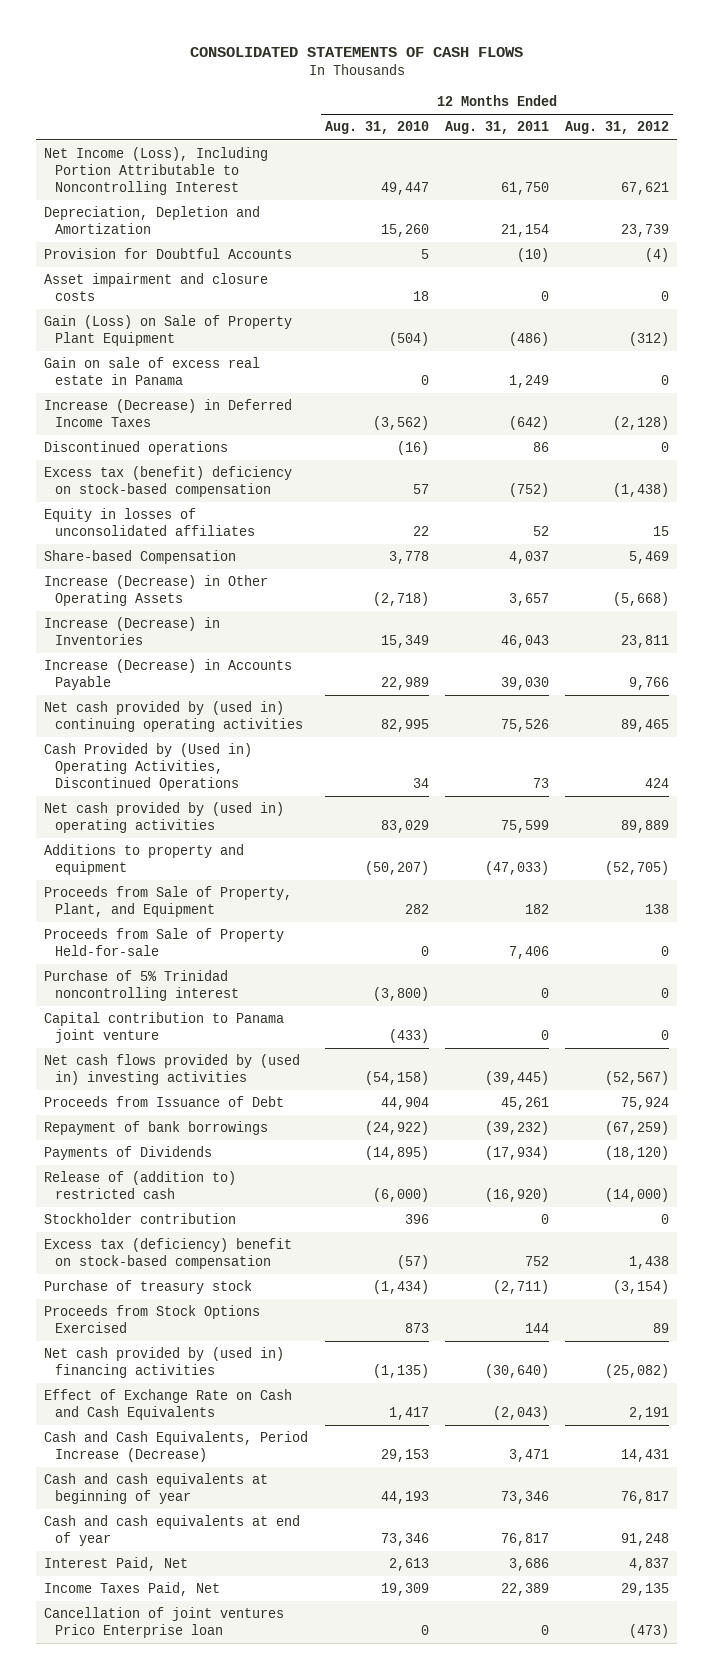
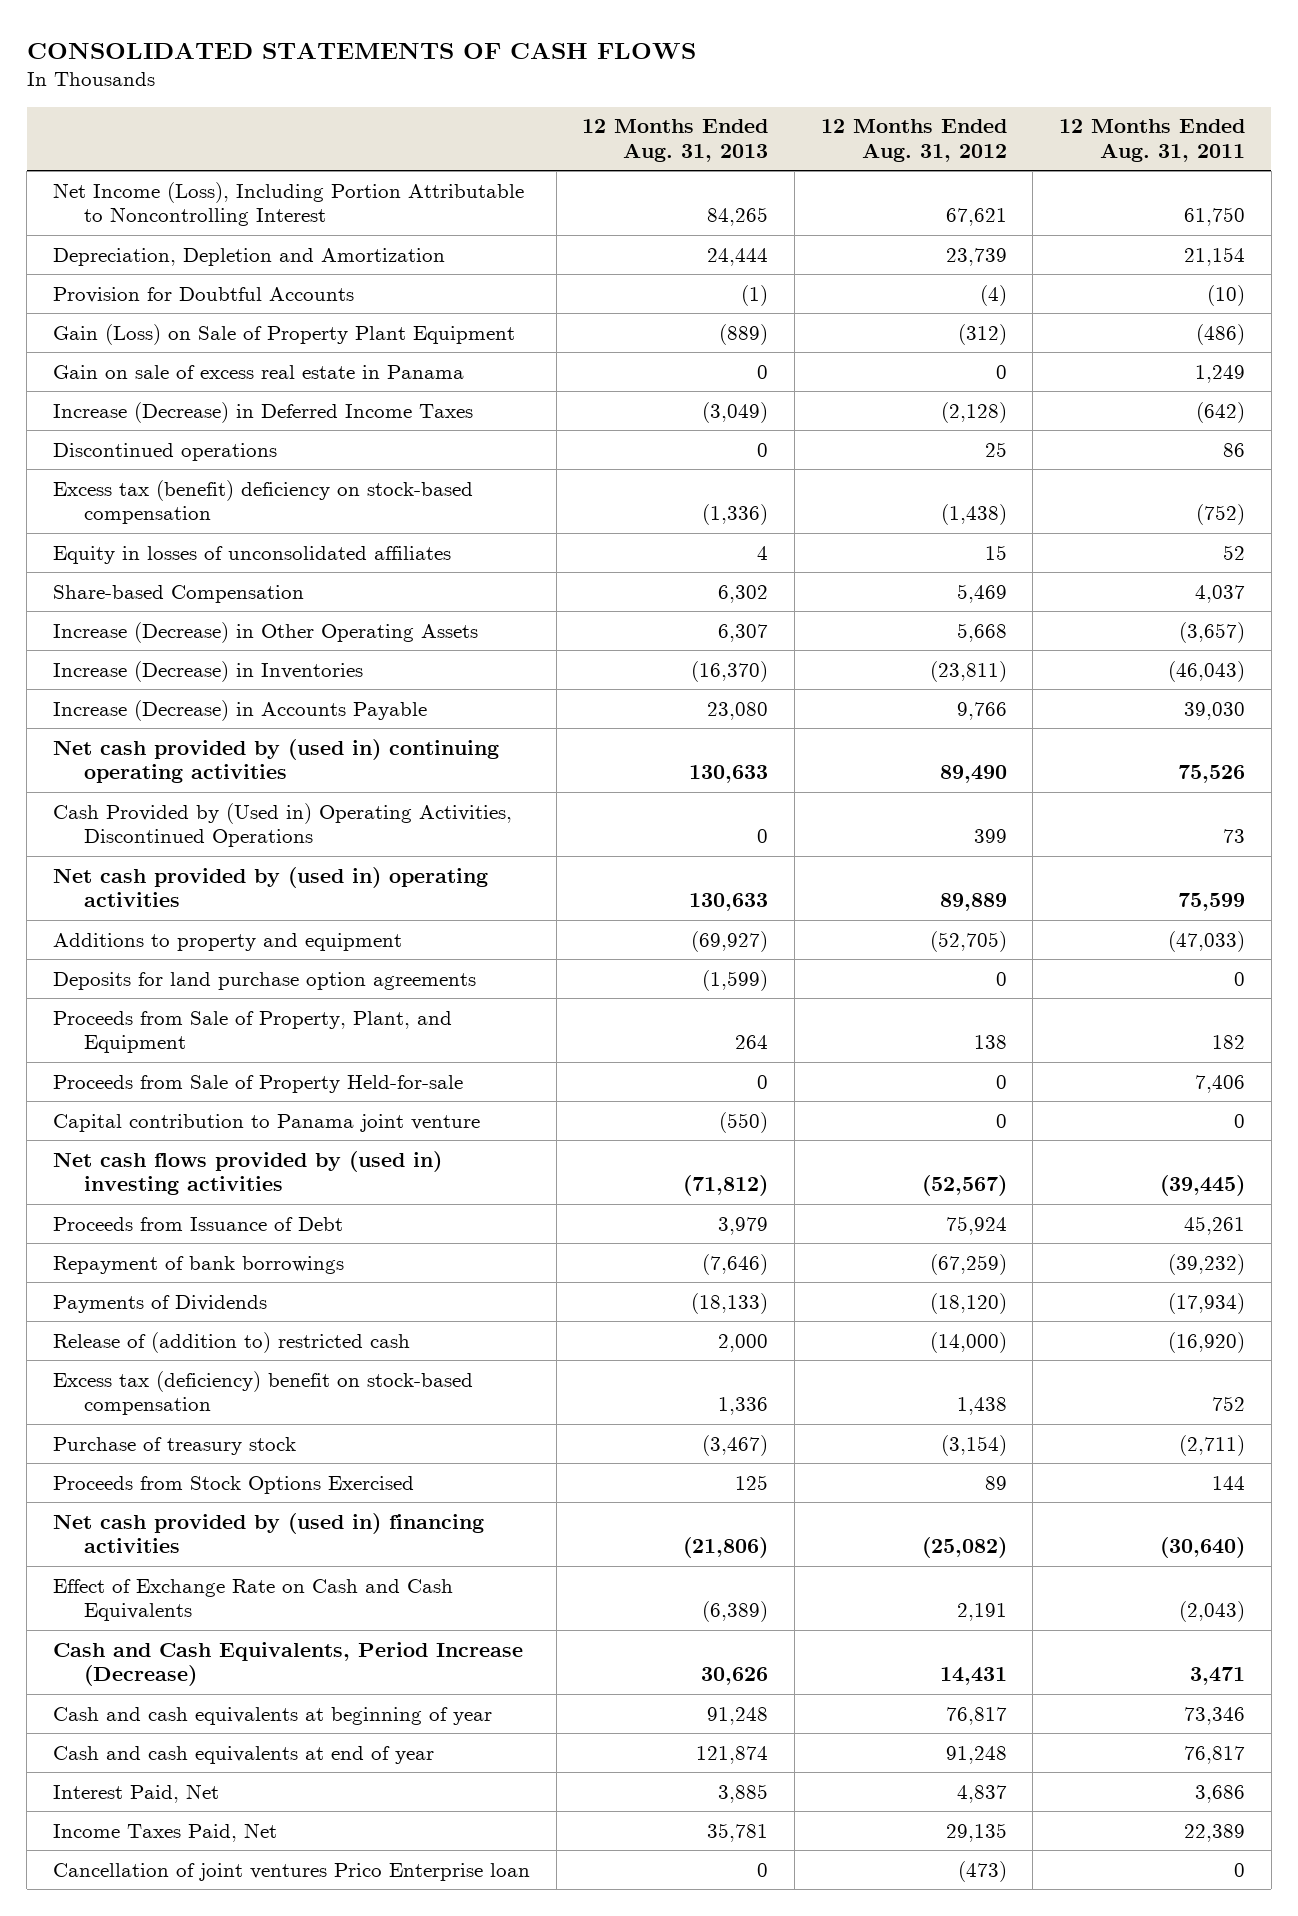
- | 12 Months Ended Aug. 31, 2010 | 12 Months Ended Aug. 31, 2011 | 12 Months Ended Aug. 31, 2012
+ | 12 Months Ended Aug. 31, 2013 | 12 Months Ended Aug. 31, 2012 | 12 Months Ended Aug. 31, 2011
- Asset impairment and closure costs | 18 | 0 | 0
- Discontinued operations | (16) | 86 | 0
+ Discontinued operations | 0 | 25 | 86
- Increase (Decrease) in Other Operating Assets | (2,718) | 3,657 | (5,668)
- Increase (Decrease) in Inventories | 15,349 | 46,043 | 23,811
+ Increase (Decrease) in Other Operating Assets | 6,307 | 5,668 | (3,657)
+ Increase (Decrease) in Inventories | (16,370) | (23,811) | (46,043)
- Net cash provided by (used in) continuing operating activities | 82,995 | 75,526 | 89,465
- Cash Provided by (Used in) Operating Activities, Discontinued Operations | 34 | 73 | 424
+ Net cash provided by (used in) continuing operating activities | 130,633 | 89,490 | 75,526
+ Cash Provided by (Used in) Operating Activities, Discontinued Operations | 0 | 399 | 73
+ Deposits for land purchase option agreements | (1,599) | 0 | 0
- Purchase of 5% Trinidad noncontrolling interest | (3,800) | 0 | 0
- Stockholder contribution | 396 | 0 | 0

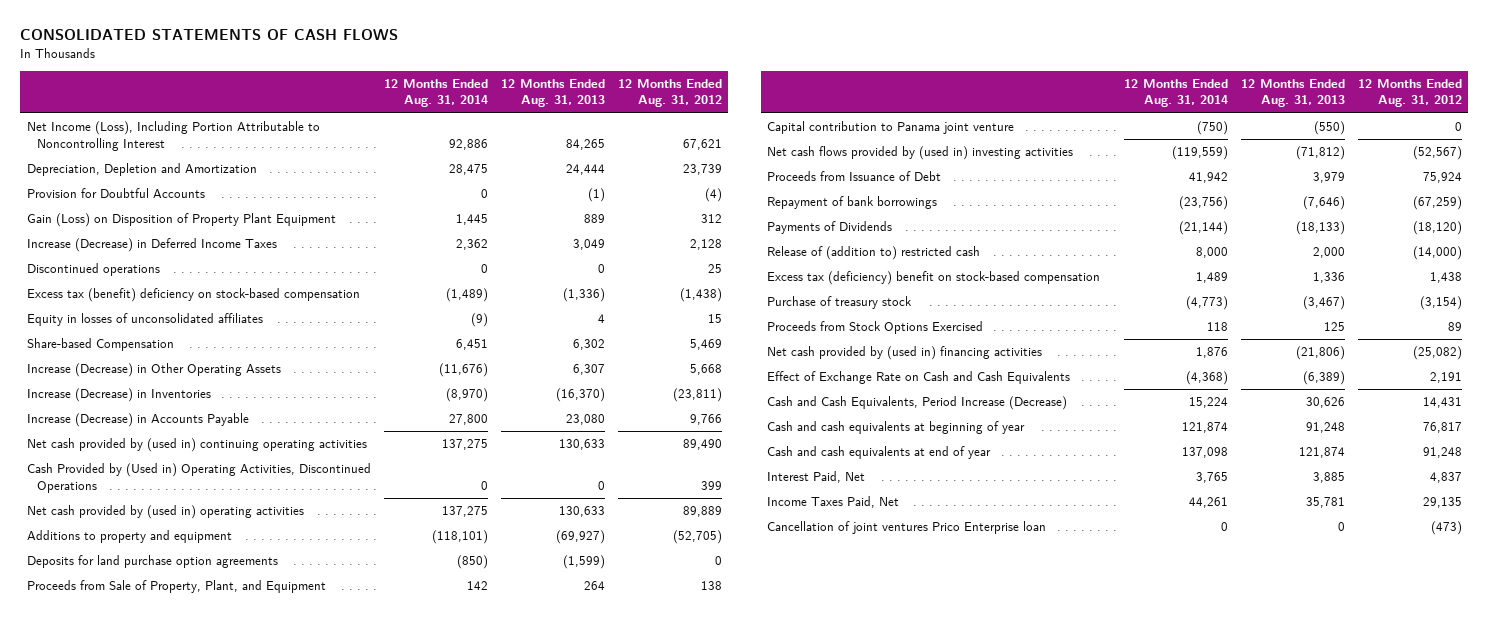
- | 12 Months Ended Aug. 31, 2013 | 12 Months Ended Aug. 31, 2012 | 12 Months Ended Aug. 31, 2011
+ | 12 Months Ended Aug. 31, 2014 | 12 Months Ended Aug. 31, 2013 | 12 Months Ended Aug. 31, 2012
- Gain (Loss) on Sale of Property Plant Equipment | (889) | (312) | (486)
- Gain on sale of excess real estate in Panama | 0 | 0 | 1,249
- Increase (Decrease) in Deferred Income Taxes | (3,049) | (2,128) | (642)
+ Gain (Loss) on Disposition of Property Plant Equipment | 1,445 | 889 | 312
+ Increase (Decrease) in Deferred Income Taxes | 2,362 | 3,049 | 2,128
- Proceeds from Sale of Property Held-for-sale | 0 | 0 | 7,406

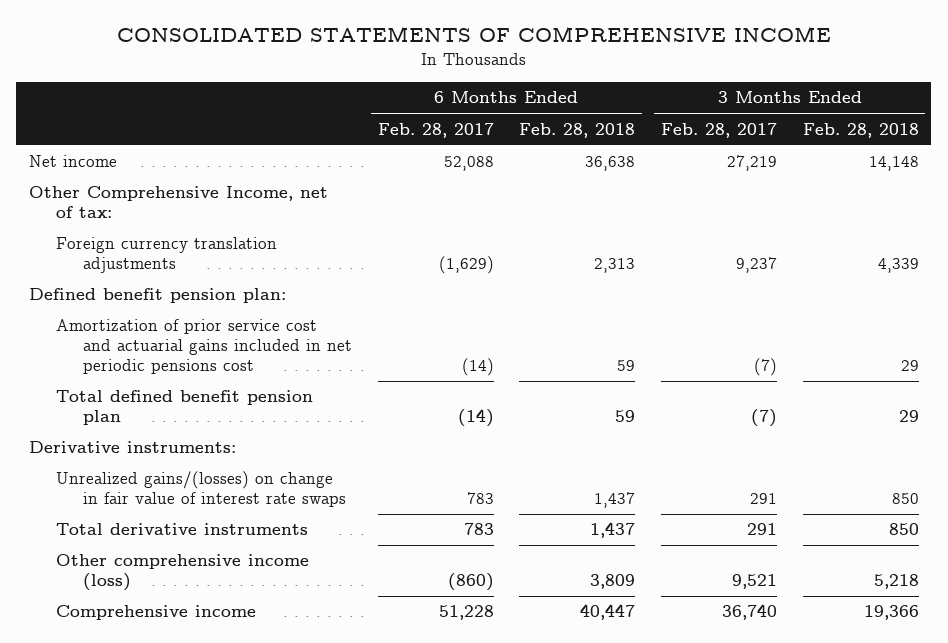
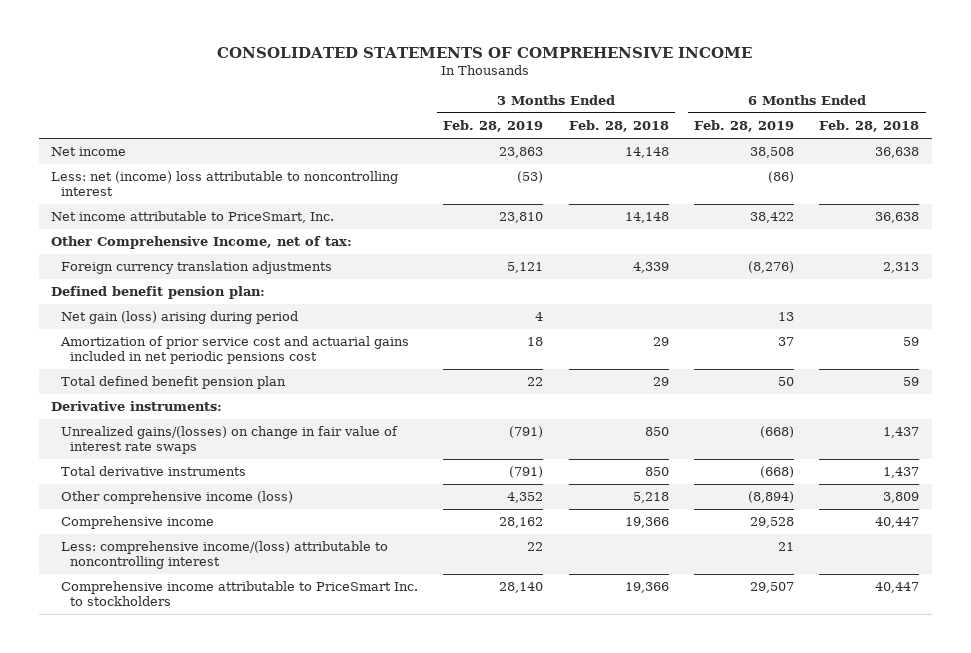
- | 6 Months Ended Feb. 28, 2017 | 6 Months Ended Feb. 28, 2018 | 3 Months Ended Feb. 28, 2017 | 3 Months Ended Feb. 28, 2018
+ | 3 Months Ended Feb. 28, 2019 | 3 Months Ended Feb. 28, 2018 | 6 Months Ended Feb. 28, 2019 | 6 Months Ended Feb. 28, 2018
+ Less: net (income) loss attributable to noncontrolling interest | (53) | | (86) |
+ Net income attributable to PriceSmart, Inc. | 23,810 | 14,148 | 38,422 | 36,638
+ Net gain (loss) arising during period | 4 | | 13 |
+ Less: comprehensive income/(loss) attributable to noncontrolling interest | 22 | | 21 |
+ Comprehensive income attributable to PriceSmart Inc. to stockholders | 28,140 | 19,366 | 29,507 | 40,447

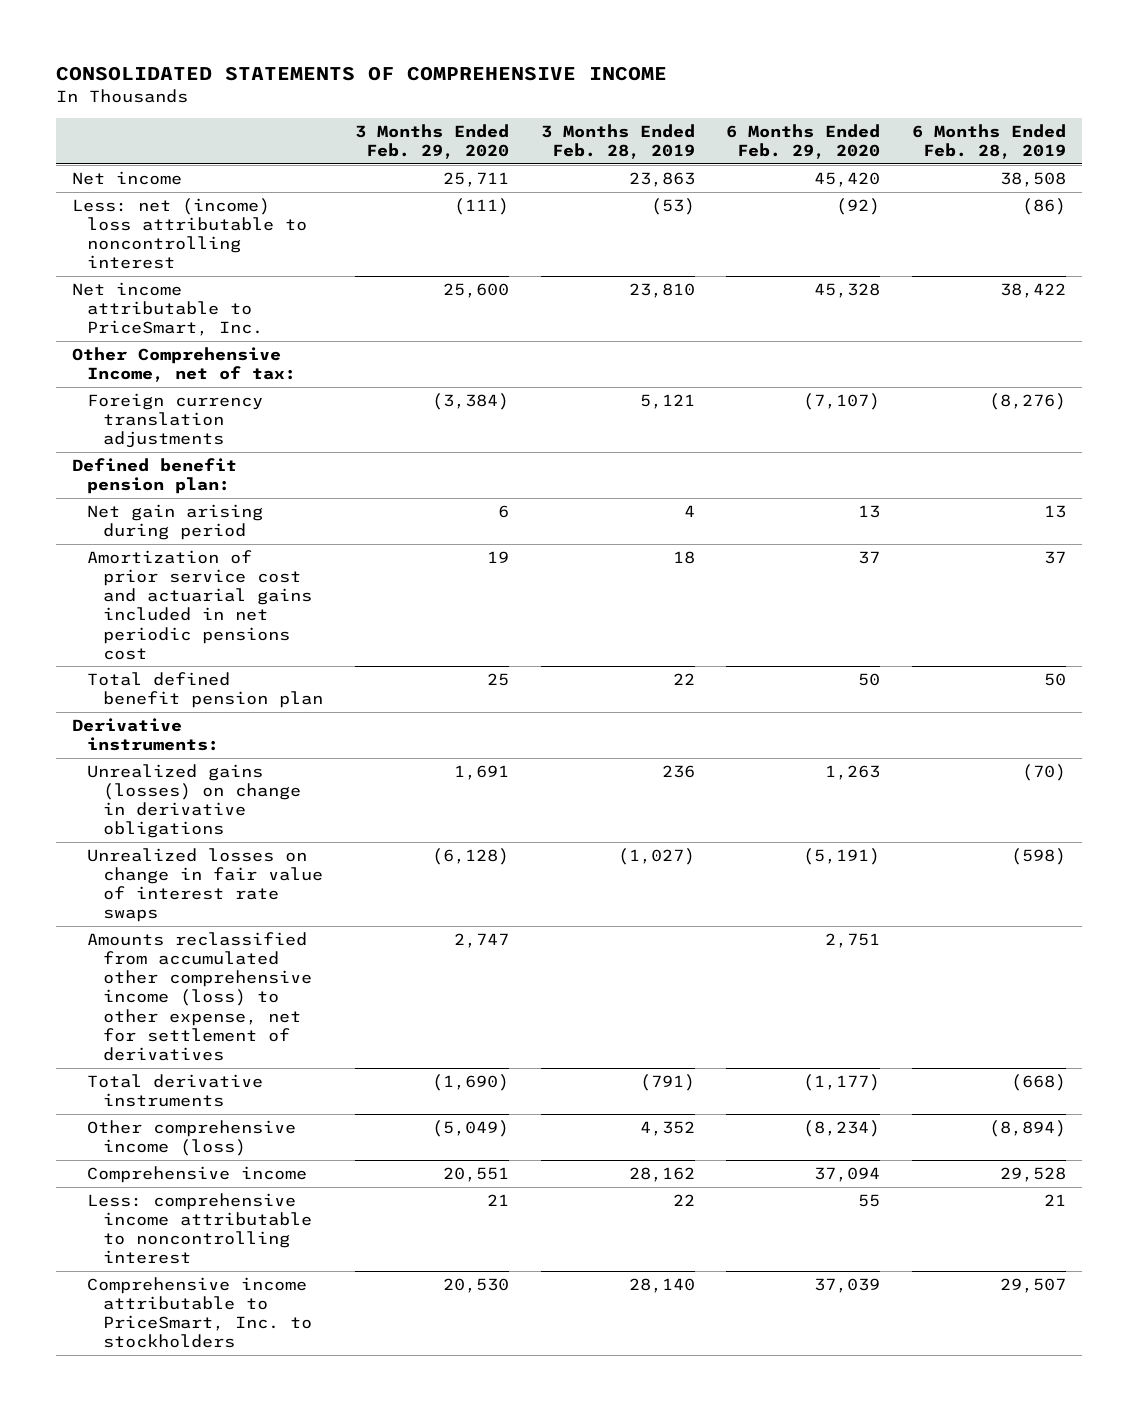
- | 3 Months Ended Feb. 28, 2019 | 3 Months Ended Feb. 28, 2018 | 6 Months Ended Feb. 28, 2019 | 6 Months Ended Feb. 28, 2018
+ | 3 Months Ended Feb. 29, 2020 | 3 Months Ended Feb. 28, 2019 | 6 Months Ended Feb. 29, 2020 | 6 Months Ended Feb. 28, 2019
- Net gain (loss) arising during period | 4 | | 13 |
+ Net gain arising during period | 6 | 4 | 13 | 13
- Unrealized gains/(losses) on change in fair value of interest rate swaps | (791) | 850 | (668) | 1,437
+ Unrealized gains (losses) on change in derivative obligations | 1,691 | 236 | 1,263 | (70)
+ Unrealized losses on change in fair value of interest rate swaps | (6,128) | (1,027) | (5,191) | (598)
+ Amounts reclassified from accumulated other comprehensive income (loss) to other expense, net for settlement of derivatives | 2,747 | | 2,751 |
- Less: comprehensive income/(loss) attributable to noncontrolling interest | 22 | | 21 |
- Comprehensive income attributable to PriceSmart Inc. to stockholders | 28,140 | 19,366 | 29,507 | 40,447
+ Less: comprehensive income attributable to noncontrolling interest | 21 | 22 | 55 | 21
+ Comprehensive income attributable to PriceSmart, Inc. to stockholders | 20,530 | 28,140 | 37,039 | 29,507

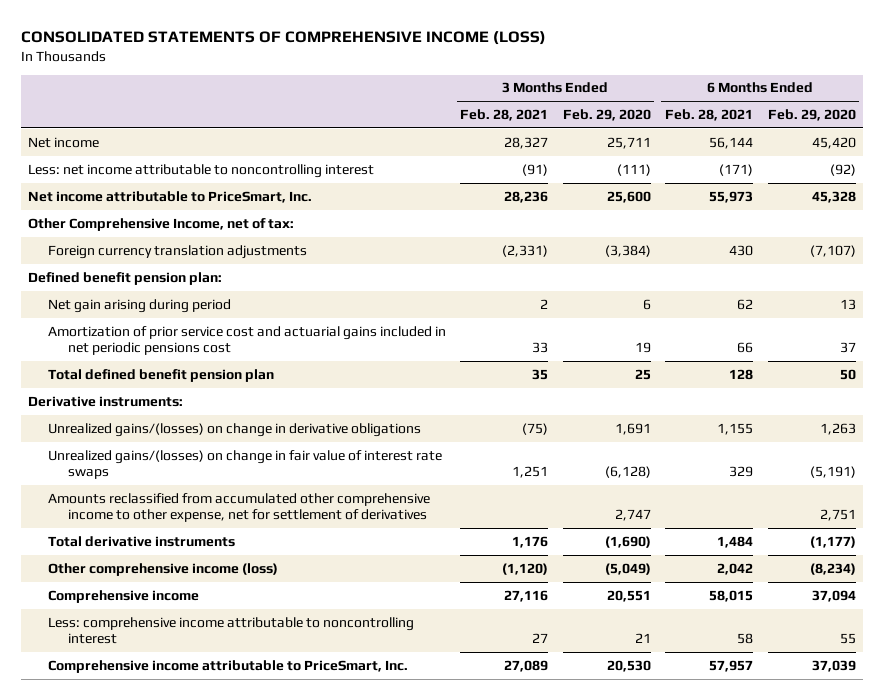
- CONSOLIDATED STATEMENTS OF COMPREHENSIVE INCOME
+ CONSOLIDATED STATEMENTS OF COMPREHENSIVE INCOME (LOSS)
- | 3 Months Ended Feb. 29, 2020 | 3 Months Ended Feb. 28, 2019 | 6 Months Ended Feb. 29, 2020 | 6 Months Ended Feb. 28, 2019
+ | 3 Months Ended Feb. 28, 2021 | 3 Months Ended Feb. 29, 2020 | 6 Months Ended Feb. 28, 2021 | 6 Months Ended Feb. 29, 2020
- Less: net (income) loss attributable to noncontrolling interest | (111) | (53) | (92) | (86)
+ Less: net income attributable to noncontrolling interest | (91) | (111) | (171) | (92)
- Unrealized gains (losses) on change in derivative obligations | 1,691 | 236 | 1,263 | (70)
- Unrealized losses on change in fair value of interest rate swaps | (6,128) | (1,027) | (5,191) | (598)
- Amounts reclassified from accumulated other comprehensive income (loss) to other expense, net for settlement of derivatives | 2,747 | | 2,751 |
+ Unrealized gains/(losses) on change in derivative obligations | (75) | 1,691 | 1,155 | 1,263
+ Unrealized gains/(losses) on change in fair value of interest rate swaps | 1,251 | (6,128) | 329 | (5,191)
+ Amounts reclassified from accumulated other comprehensive income to other expense, net for settlement of derivatives | | 2,747 | | 2,751
- Comprehensive income attributable to PriceSmart, Inc. to stockholders | 20,530 | 28,140 | 37,039 | 29,507
+ Comprehensive income attributable to PriceSmart, Inc. | 27,089 | 20,530 | 57,957 | 37,039

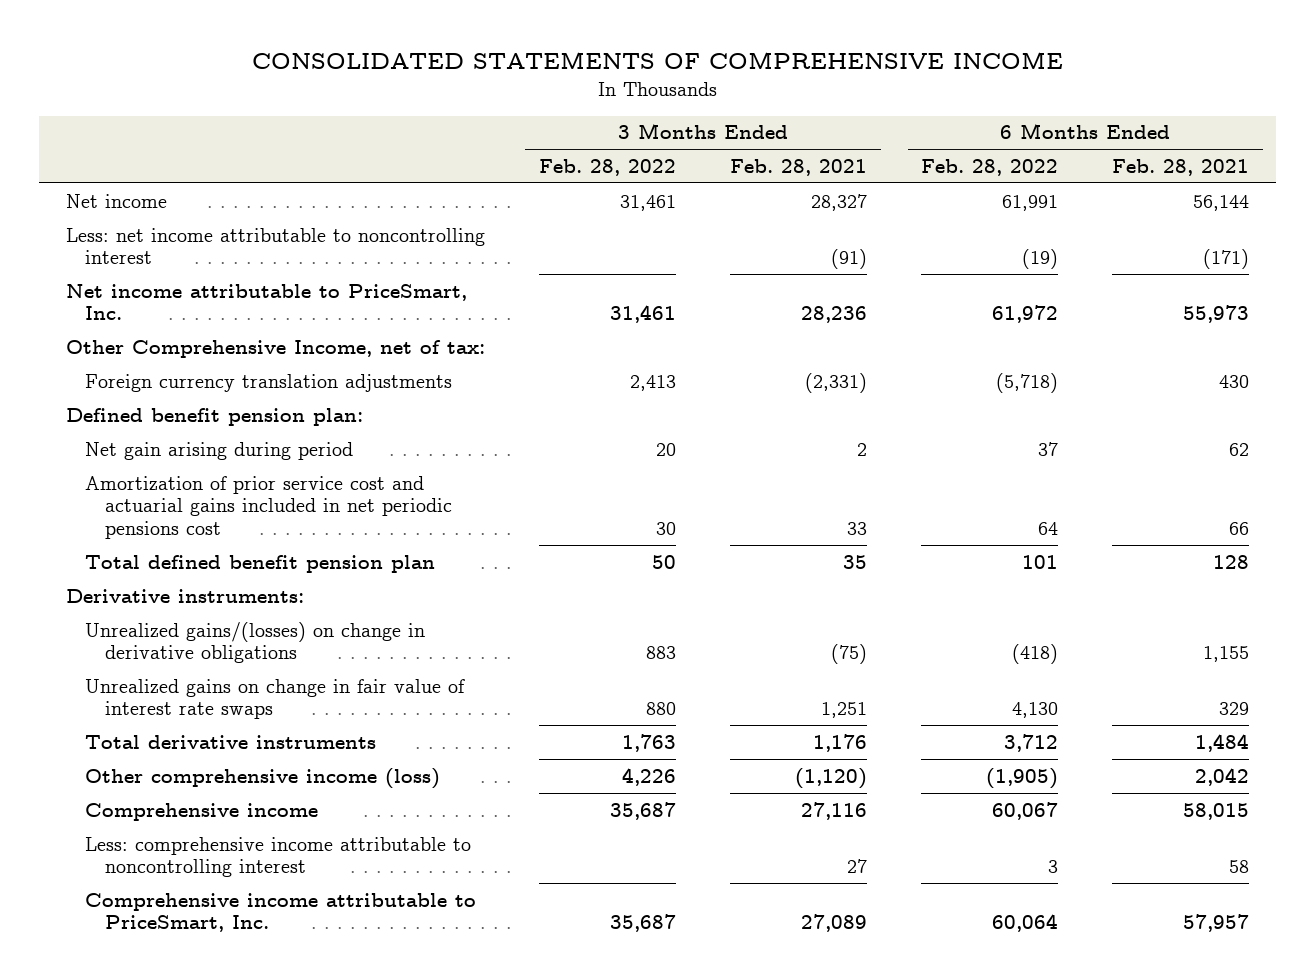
- CONSOLIDATED STATEMENTS OF COMPREHENSIVE INCOME (LOSS)
+ CONSOLIDATED STATEMENTS OF COMPREHENSIVE INCOME
- | 3 Months Ended Feb. 28, 2021 | 3 Months Ended Feb. 29, 2020 | 6 Months Ended Feb. 28, 2021 | 6 Months Ended Feb. 29, 2020
+ | 3 Months Ended Feb. 28, 2022 | 3 Months Ended Feb. 28, 2021 | 6 Months Ended Feb. 28, 2022 | 6 Months Ended Feb. 28, 2021
- Unrealized gains/(losses) on change in fair value of interest rate swaps | 1,251 | (6,128) | 329 | (5,191)
- Amounts reclassified from accumulated other comprehensive income to other expense, net for settlement of derivatives | | 2,747 | | 2,751
+ Unrealized gains on change in fair value of interest rate swaps | 880 | 1,251 | 4,130 | 329

